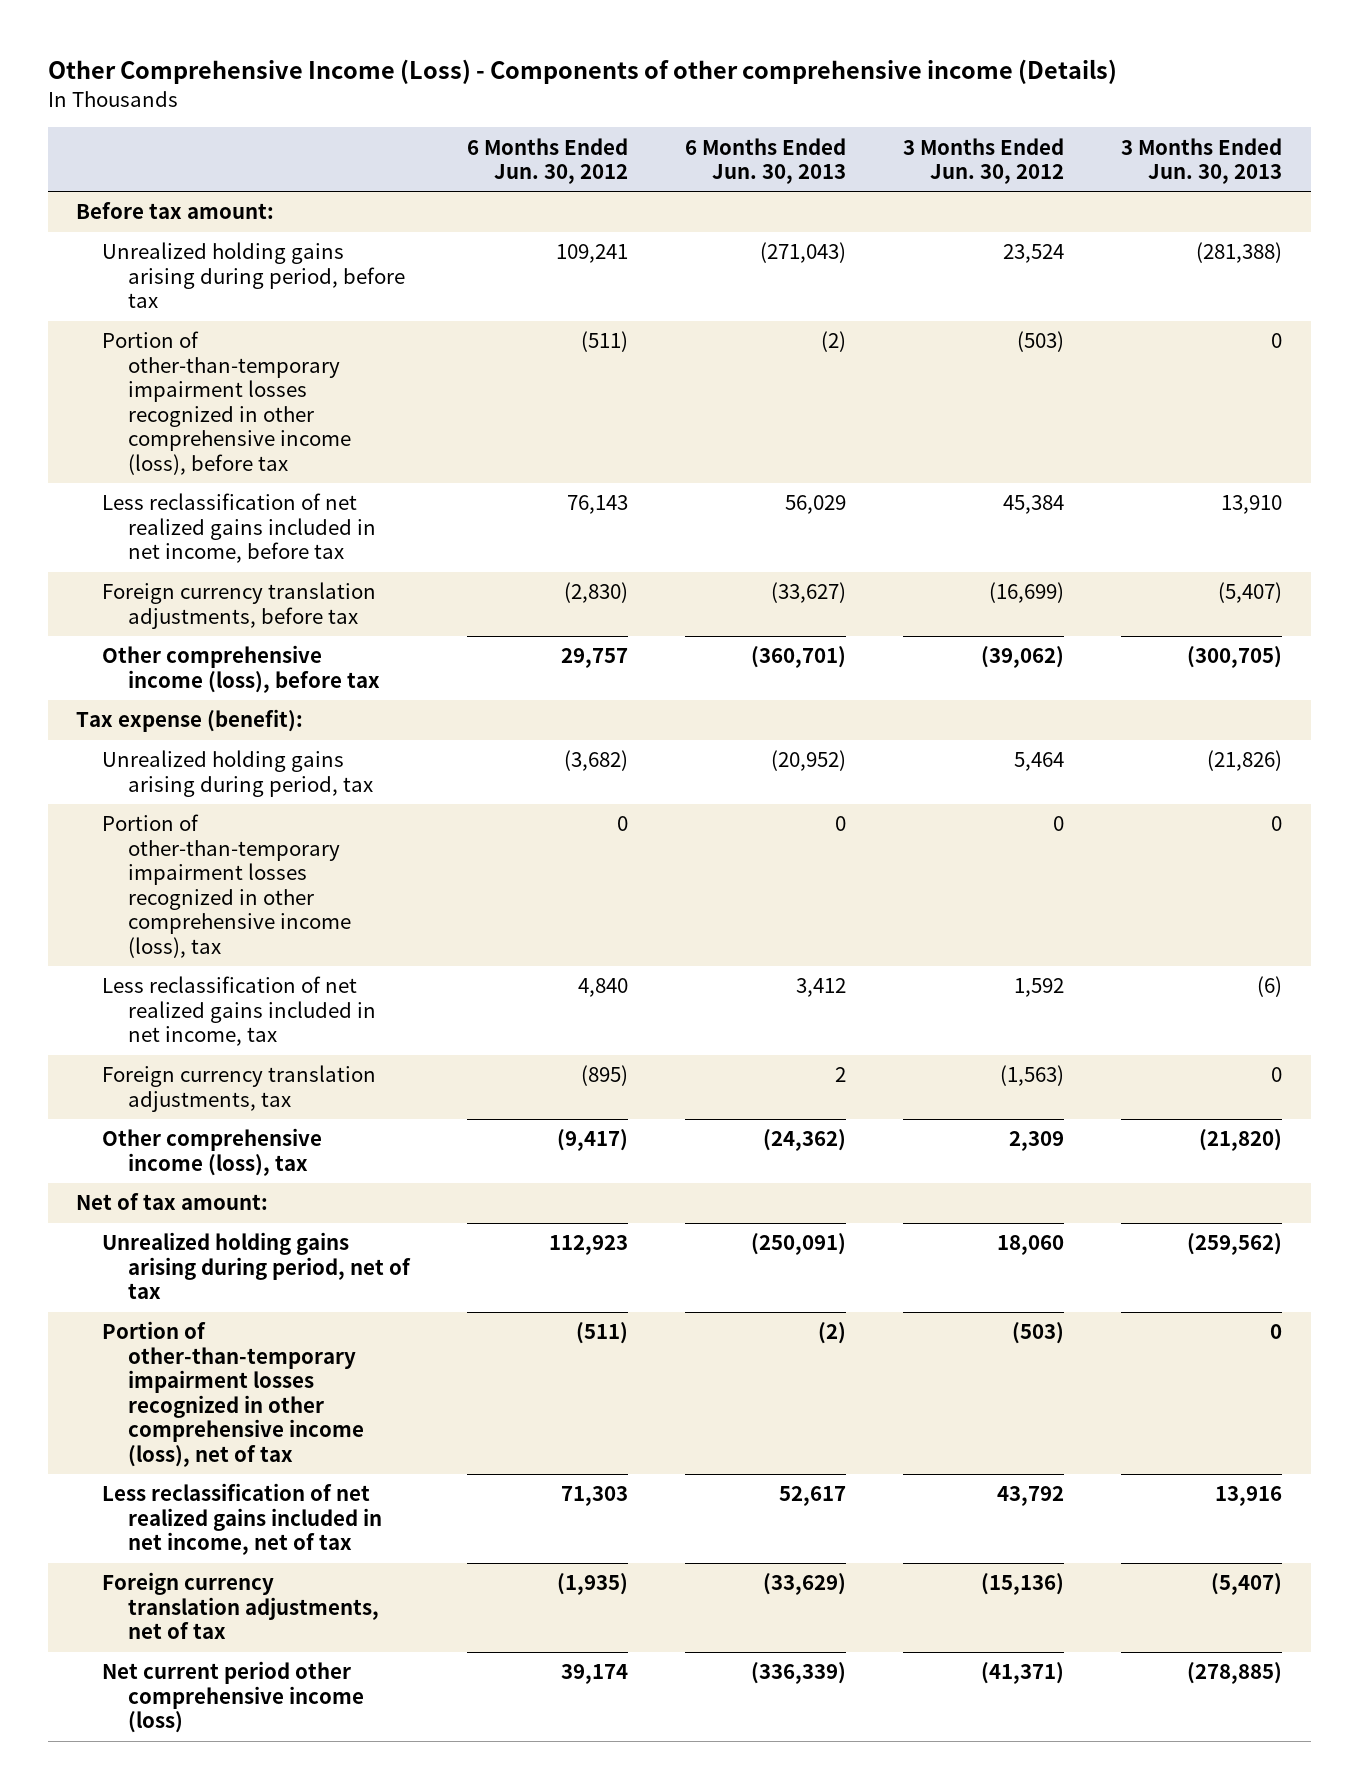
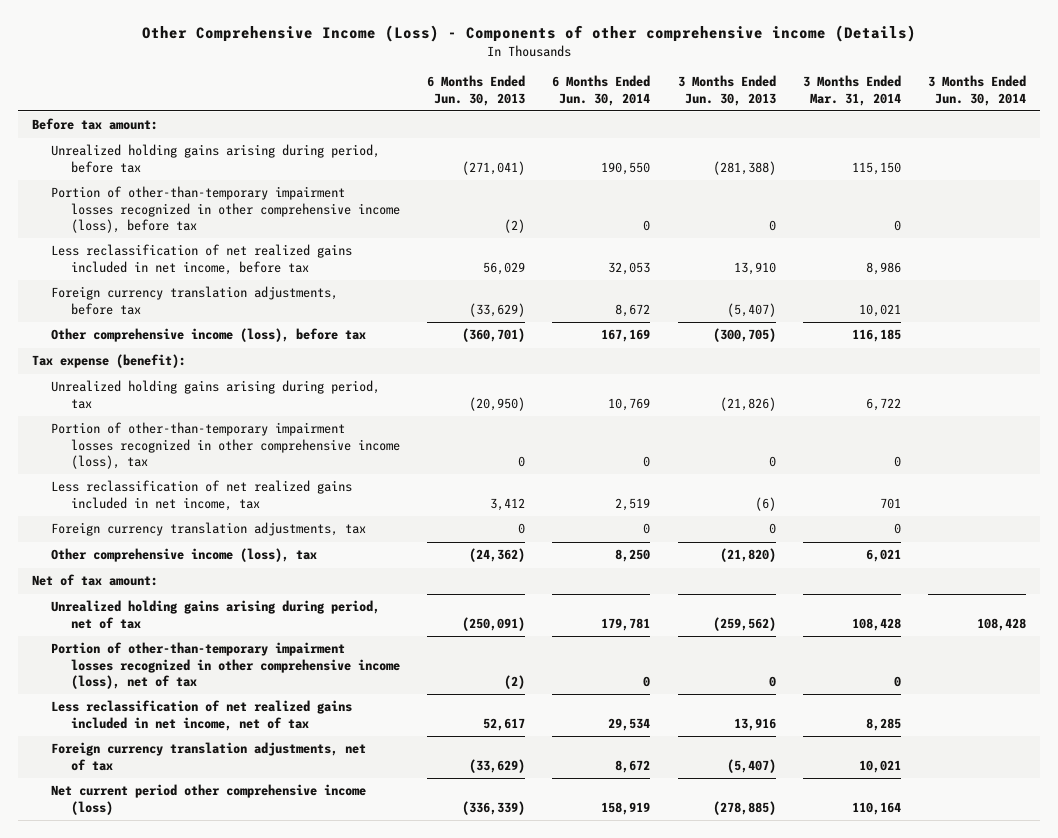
- | 6 Months Ended Jun. 30, 2012 | 6 Months Ended Jun. 30, 2013 | 3 Months Ended Jun. 30, 2012 | 3 Months Ended Jun. 30, 2013
+ | 6 Months Ended Jun. 30, 2013 | 6 Months Ended Jun. 30, 2014 | 3 Months Ended Jun. 30, 2013 | 3 Months Ended Mar. 31, 2014 | 3 Months Ended Jun. 30, 2014
- Unrealized holding gains arising during period, before tax | 109,241 | (271,043) | 23,524 | (281,388)
+ Unrealized holding gains arising during period, before tax | (271,041) | 190,550 | (281,388) | 115,150 |
- Foreign currency translation adjustments, before tax | (2,830) | (33,627) | (16,699) | (5,407)
+ Foreign currency translation adjustments, before tax | (33,629) | 8,672 | (5,407) | 10,021 |
- Unrealized holding gains arising during period, tax | (3,682) | (20,952) | 5,464 | (21,826)
+ Unrealized holding gains arising during period, tax | (20,950) | 10,769 | (21,826) | 6,722 |
- Foreign currency translation adjustments, tax | (895) | 2 | (1,563) | 0
+ Foreign currency translation adjustments, tax | 0 | 0 | 0 | 0 |

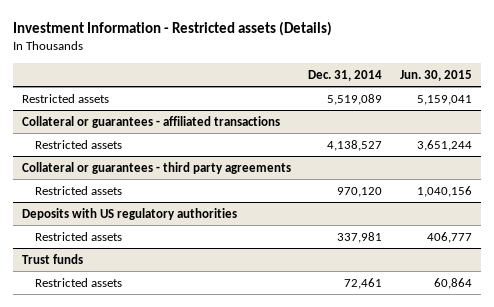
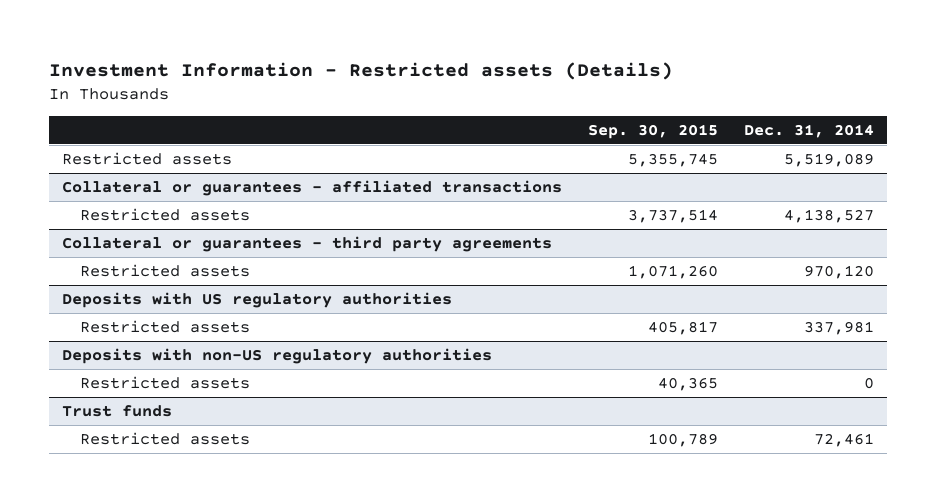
- | Dec. 31, 2014 | Jun. 30, 2015
+ | Sep. 30, 2015 | Dec. 31, 2014
+ Deposits with non-US regulatory authorities
+ Restricted assets | 40,365 | 0

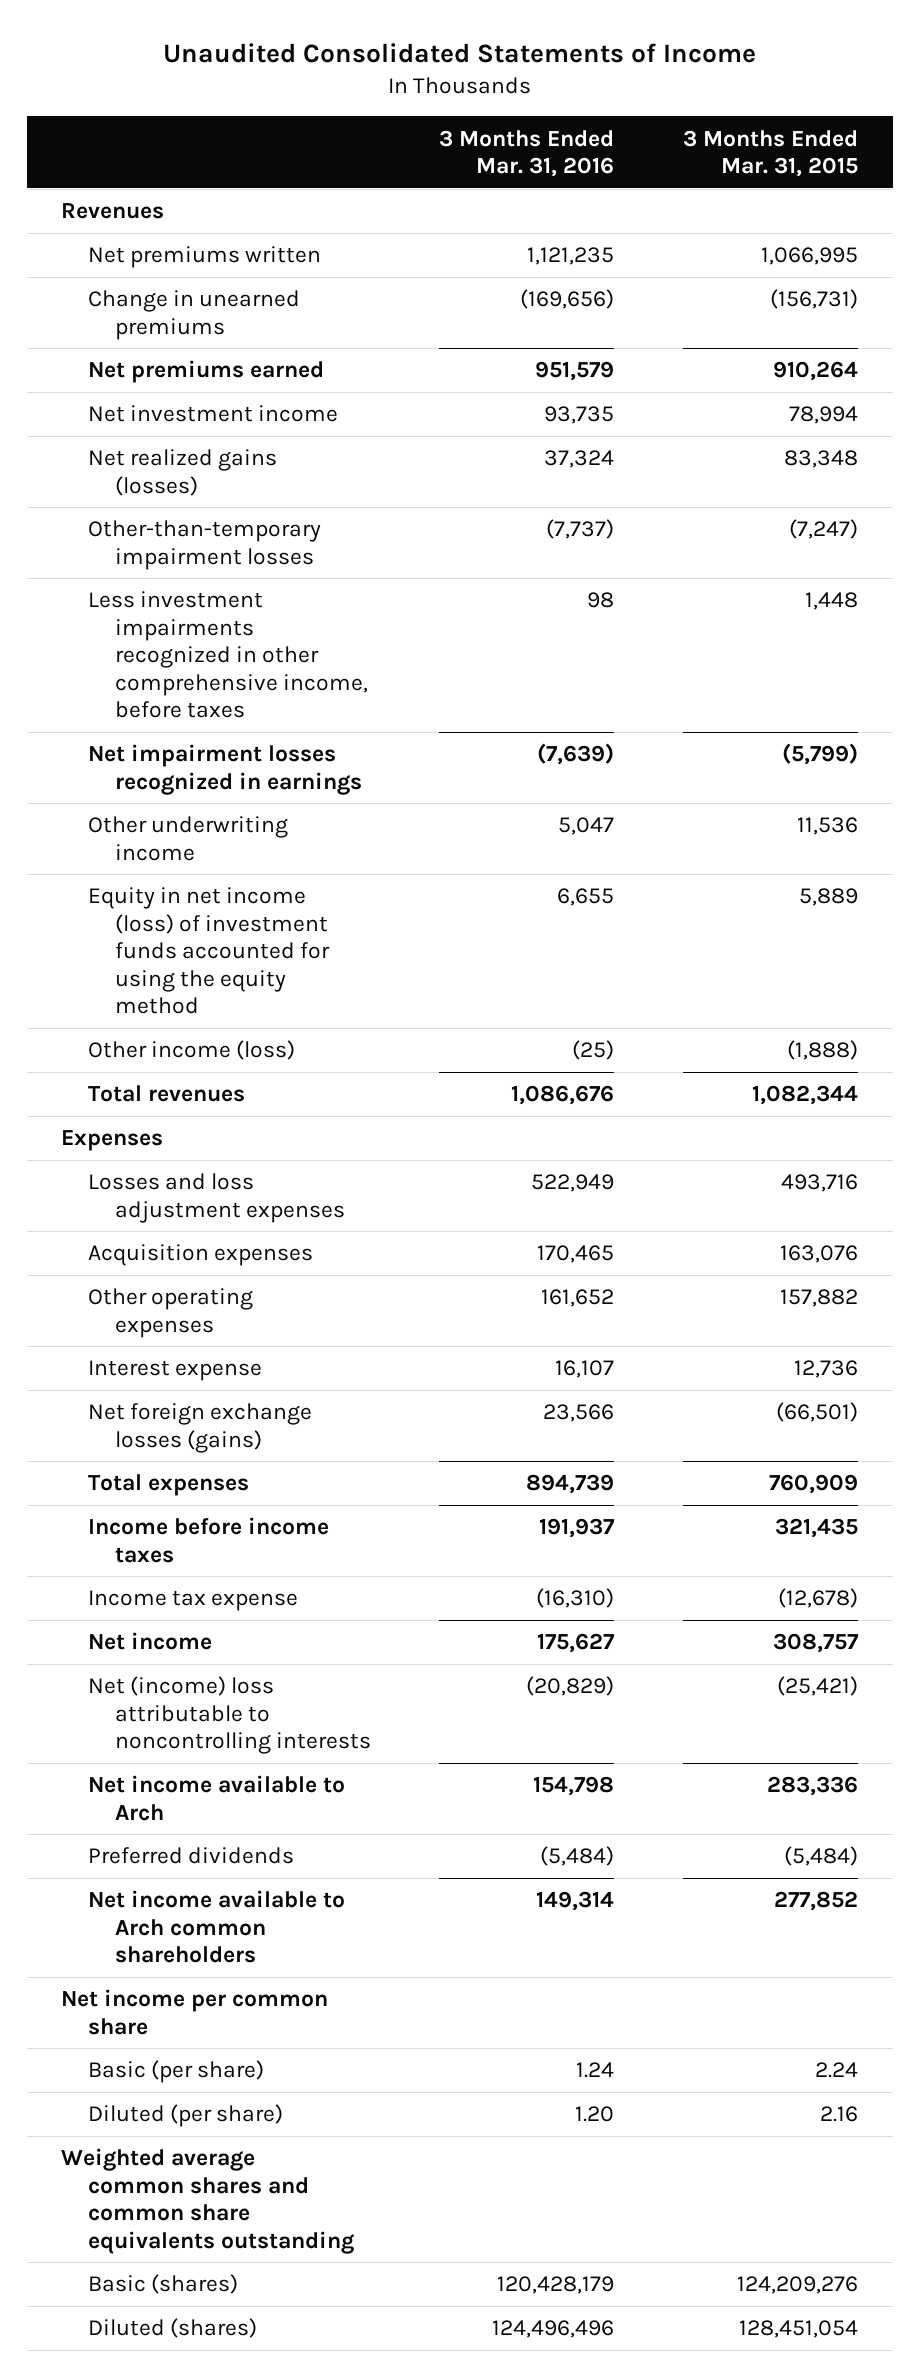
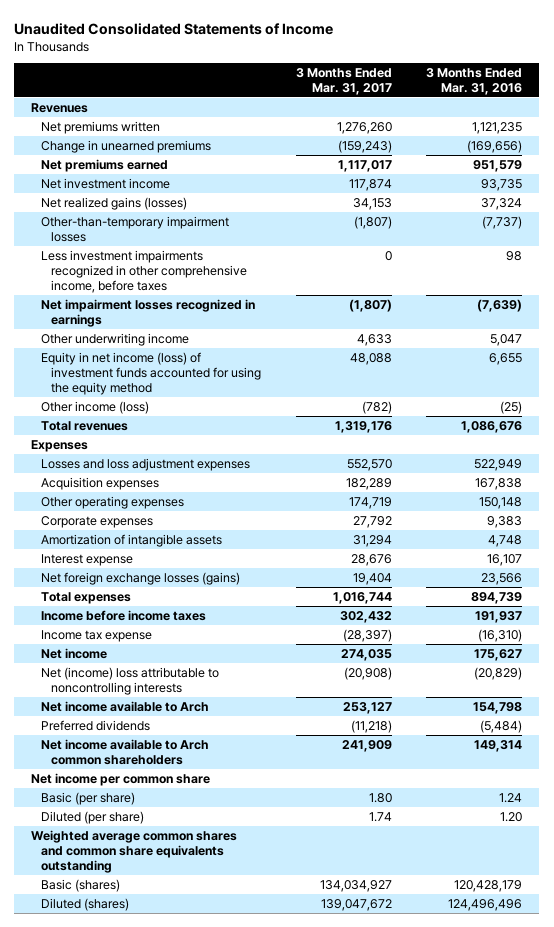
- | 3 Months Ended Mar. 31, 2016 | 3 Months Ended Mar. 31, 2015
+ | 3 Months Ended Mar. 31, 2017 | 3 Months Ended Mar. 31, 2016
- Acquisition expenses | 170,465 | 163,076
- Other operating expenses | 161,652 | 157,882
+ Acquisition expenses | 182,289 | 167,838
+ Other operating expenses | 174,719 | 150,148
+ Corporate expenses | 27,792 | 9,383
+ Amortization of intangible assets | 31,294 | 4,748

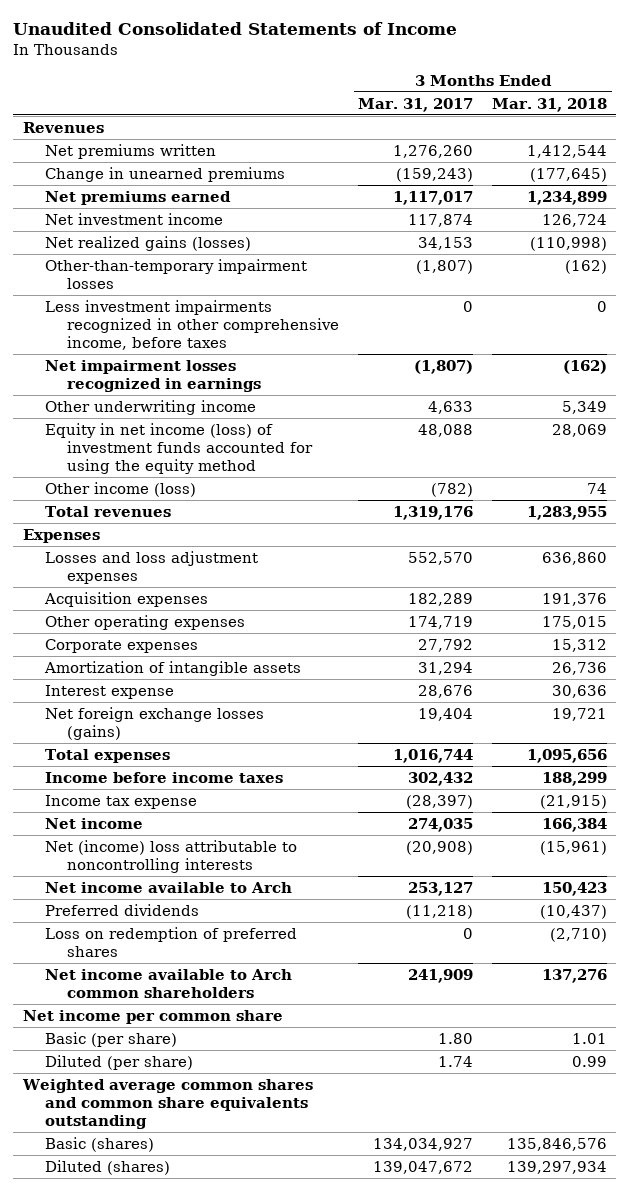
- | 3 Months Ended Mar. 31, 2017 | 3 Months Ended Mar. 31, 2016
+ | 3 Months Ended Mar. 31, 2017 | 3 Months Ended Mar. 31, 2018
+ Loss on redemption of preferred shares | 0 | (2,710)

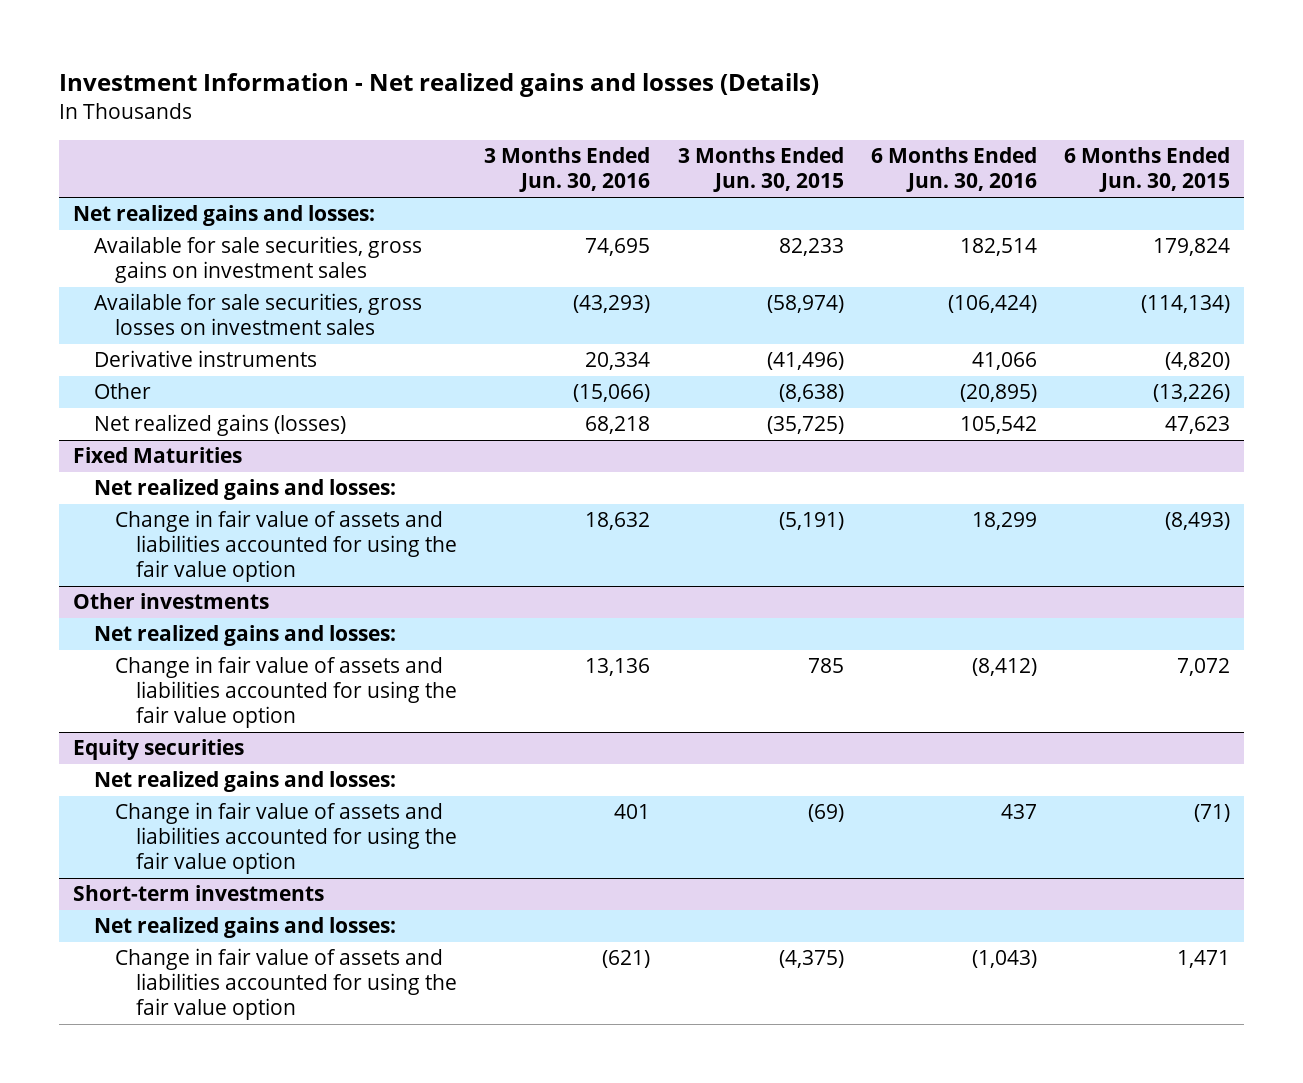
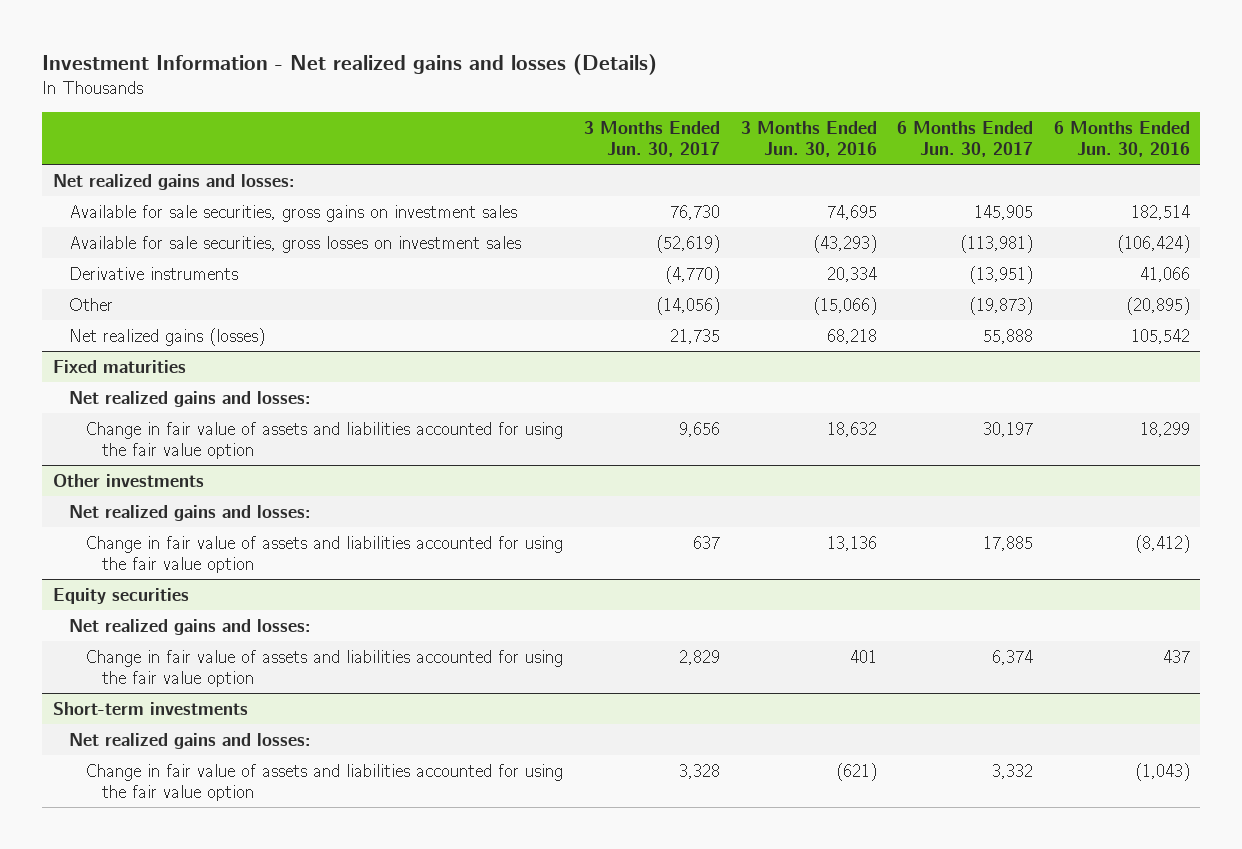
- | 3 Months Ended Jun. 30, 2016 | 3 Months Ended Jun. 30, 2015 | 6 Months Ended Jun. 30, 2016 | 6 Months Ended Jun. 30, 2015
+ | 3 Months Ended Jun. 30, 2017 | 3 Months Ended Jun. 30, 2016 | 6 Months Ended Jun. 30, 2017 | 6 Months Ended Jun. 30, 2016
- Fixed Maturities
+ Fixed maturities

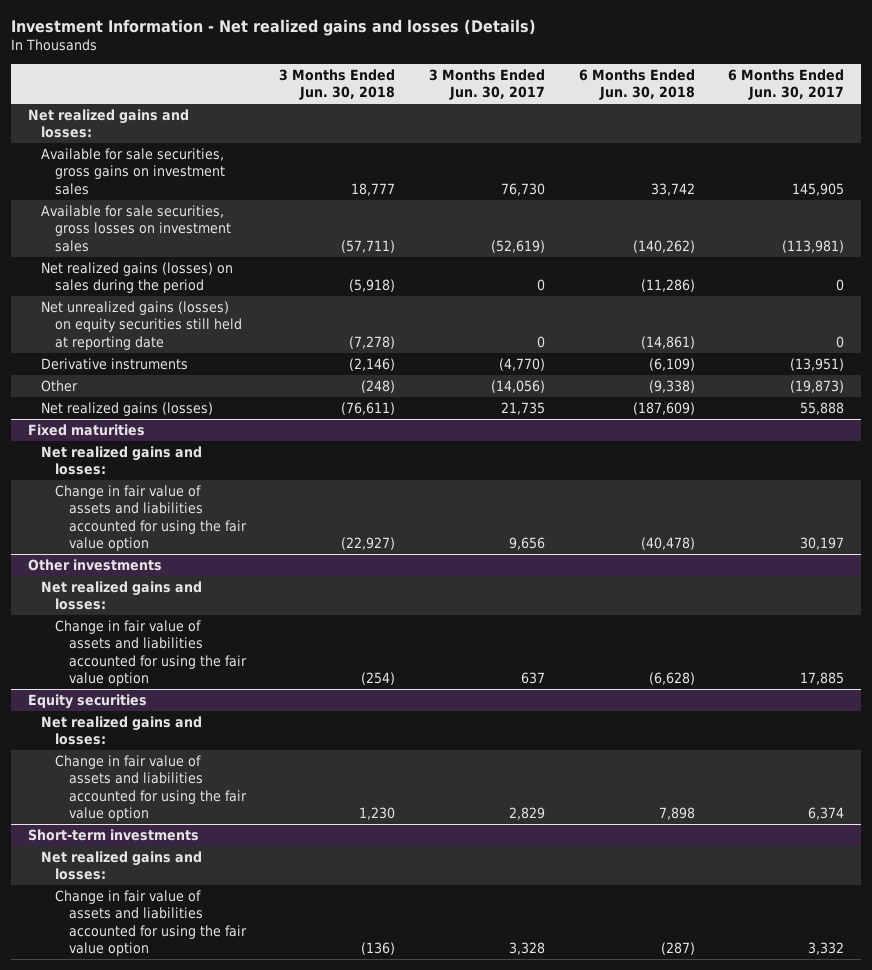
- | 3 Months Ended Jun. 30, 2017 | 3 Months Ended Jun. 30, 2016 | 6 Months Ended Jun. 30, 2017 | 6 Months Ended Jun. 30, 2016
+ | 3 Months Ended Jun. 30, 2018 | 3 Months Ended Jun. 30, 2017 | 6 Months Ended Jun. 30, 2018 | 6 Months Ended Jun. 30, 2017
+ Net realized gains (losses) on sales during the period | (5,918) | 0 | (11,286) | 0
+ Net unrealized gains (losses) on equity securities still held at reporting date | (7,278) | 0 | (14,861) | 0

